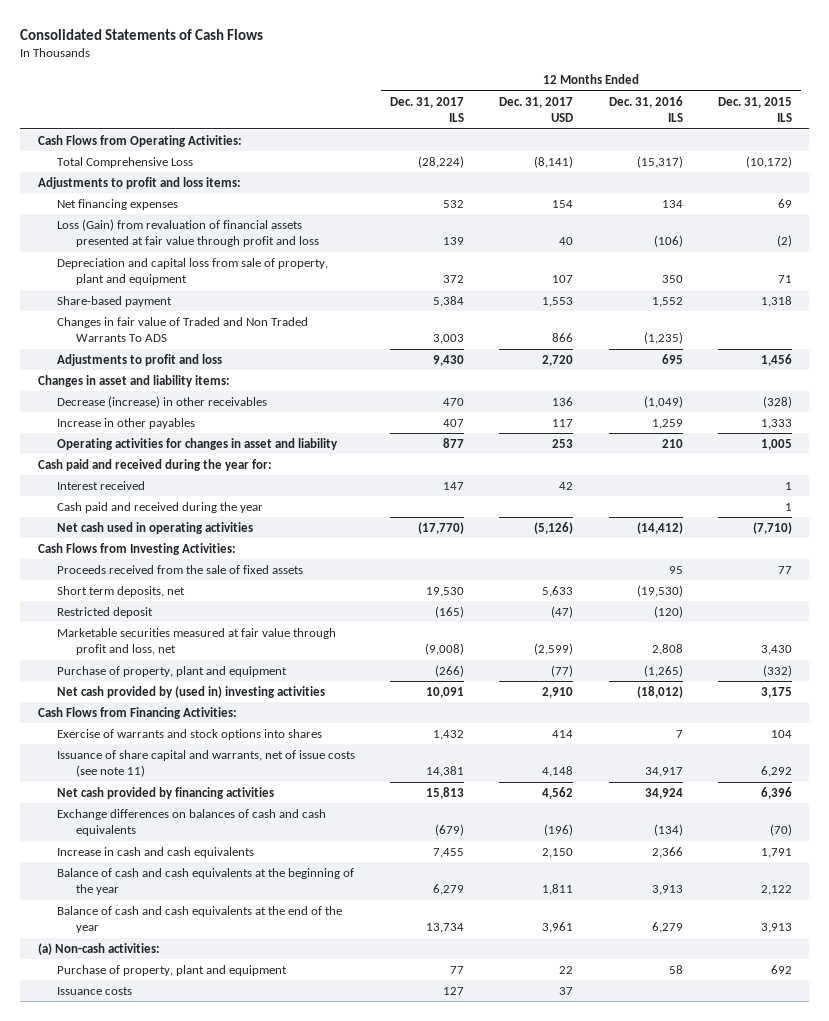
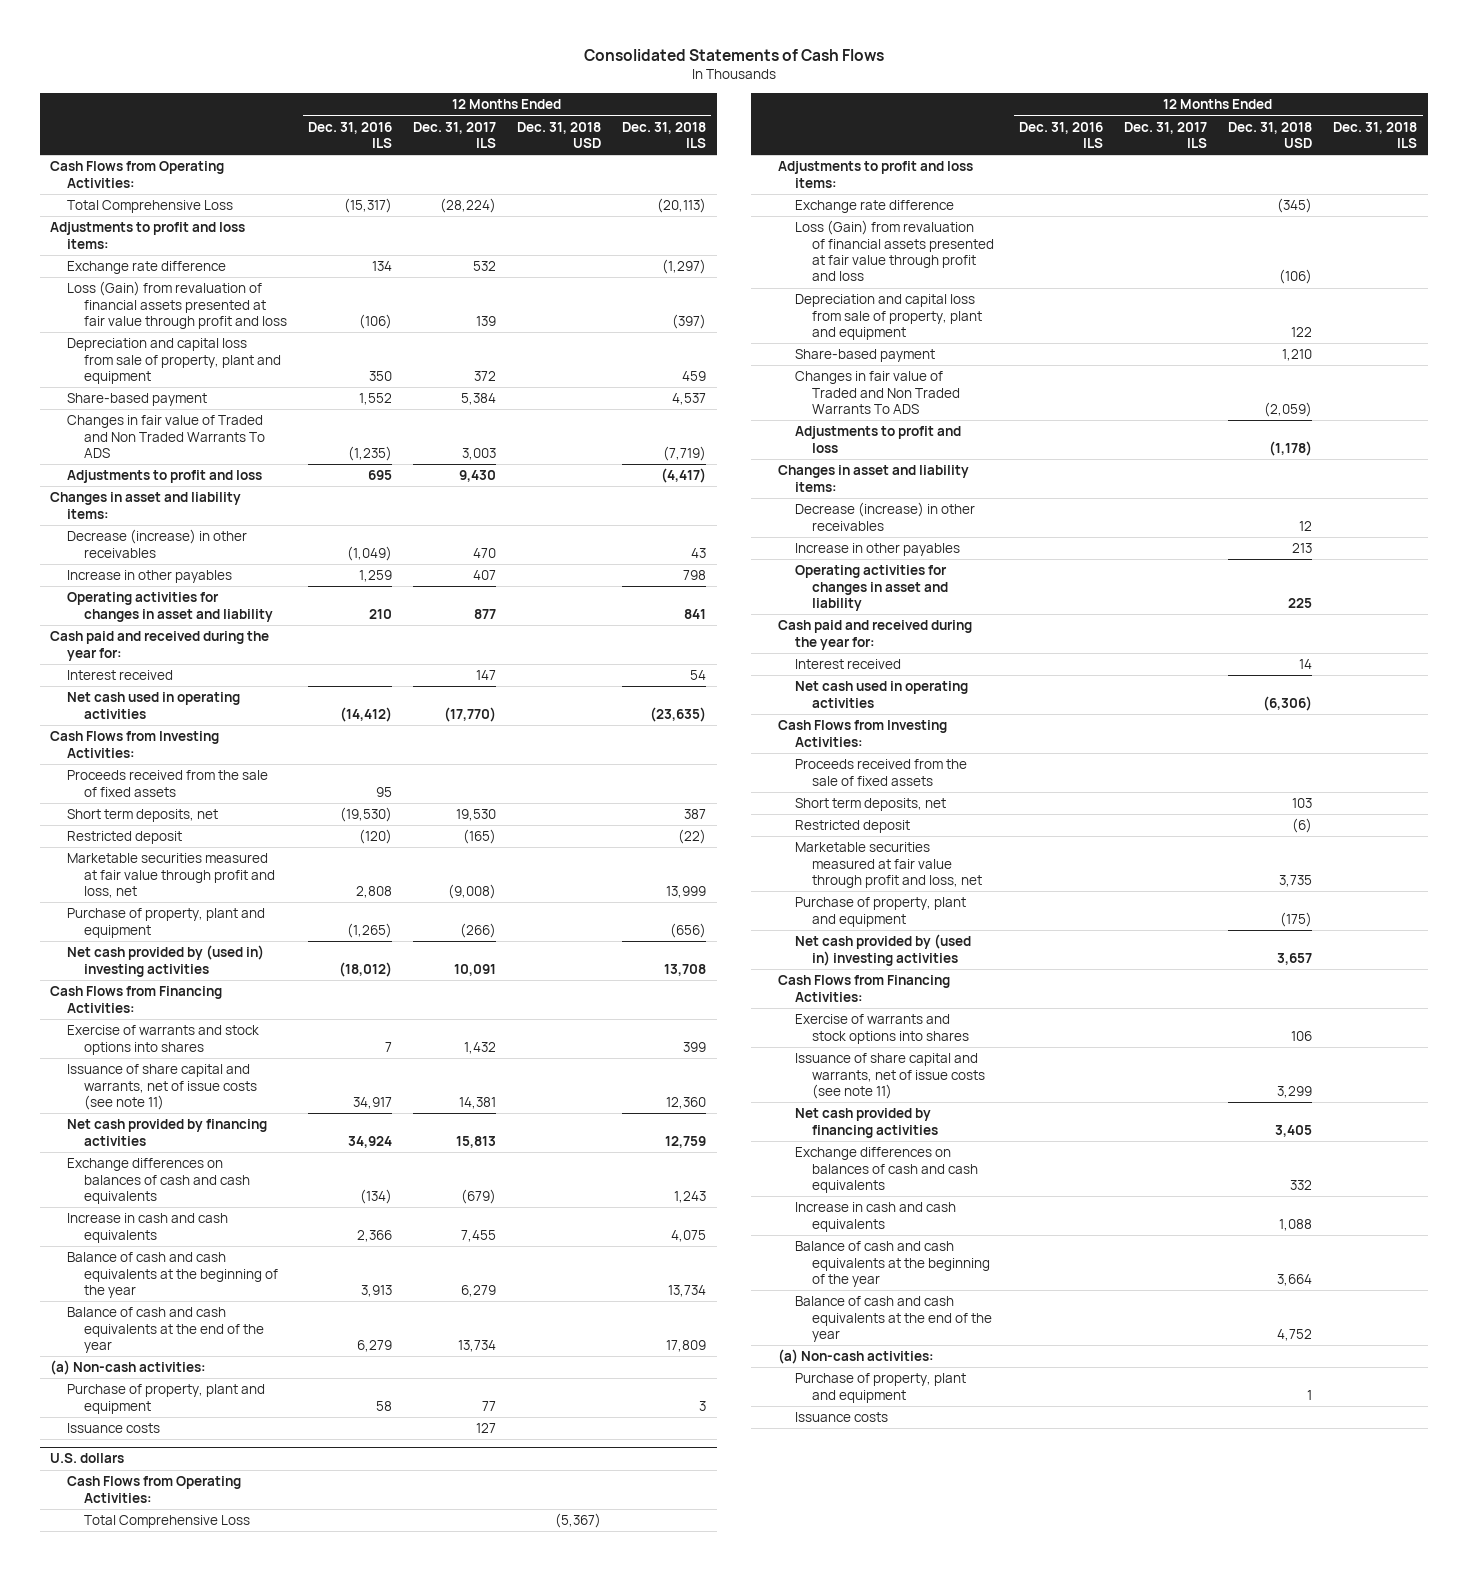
- | 12 Months Ended Dec. 31, 2017 ILS | 12 Months Ended Dec. 31, 2017 USD | 12 Months Ended Dec. 31, 2016 ILS | 12 Months Ended Dec. 31, 2015 ILS
+ | 12 Months Ended Dec. 31, 2016 ILS | 12 Months Ended Dec. 31, 2017 ILS | 12 Months Ended Dec. 31, 2018 USD | 12 Months Ended Dec. 31, 2018 ILS
- Net financing expenses | 532 | 154 | 134 | 69
+ Exchange rate difference | 134 | 532 | | (1,297)
- Cash paid and received during the year | | | | 1
+ U.S. dollars
+ Cash Flows from Operating Activities:
+ Total Comprehensive Loss | | | (5,367) |
+ Adjustments to profit and loss items:
+ Exchange rate difference | | | (345) |
+ Loss (Gain) from revaluation of financial assets presented at fair value through profit and loss | | | (106) |
+ Depreciation and capital loss from sale of property, plant and equipment | | | 122 |
+ Share-based payment | | | 1,210 |
+ Changes in fair value of Traded and Non Traded Warrants To ADS | | | (2,059) |
+ Adjustments to profit and loss | | | (1,178) |
+ Changes in asset and liability items:
+ Decrease (increase) in other receivables | | | 12 |
+ Increase in other payables | | | 213 |
+ Operating activities for changes in asset and liability | | | 225 |
+ Cash paid and received during the year for:
+ Interest received | | | 14 |
+ Net cash used in operating activities | | | (6,306) |
+ Cash Flows from Investing Activities:
+ Proceeds received from the sale of fixed assets
+ Short term deposits, net | | | 103 |
+ Restricted deposit | | | (6) |
+ Marketable securities measured at fair value through profit and loss, net | | | 3,735 |
+ Purchase of property, plant and equipment | | | (175) |
+ Net cash provided by (used in) investing activities | | | 3,657 |
+ Cash Flows from Financing Activities:
+ Exercise of warrants and stock options into shares | | | 106 |
+ Issuance of share capital and warrants, net of issue costs (see note 11) | | | 3,299 |
+ Net cash provided by financing activities | | | 3,405 |
+ Exchange differences on balances of cash and cash equivalents | | | 332 |
+ Increase in cash and cash equivalents | | | 1,088 |
+ Balance of cash and cash equivalents at the beginning of the year | | | 3,664 |
+ Balance of cash and cash equivalents at the end of the year | | | 4,752 |
+ (a) Non-cash activities:
+ Purchase of property, plant and equipment | | | 1 |
+ Issuance costs

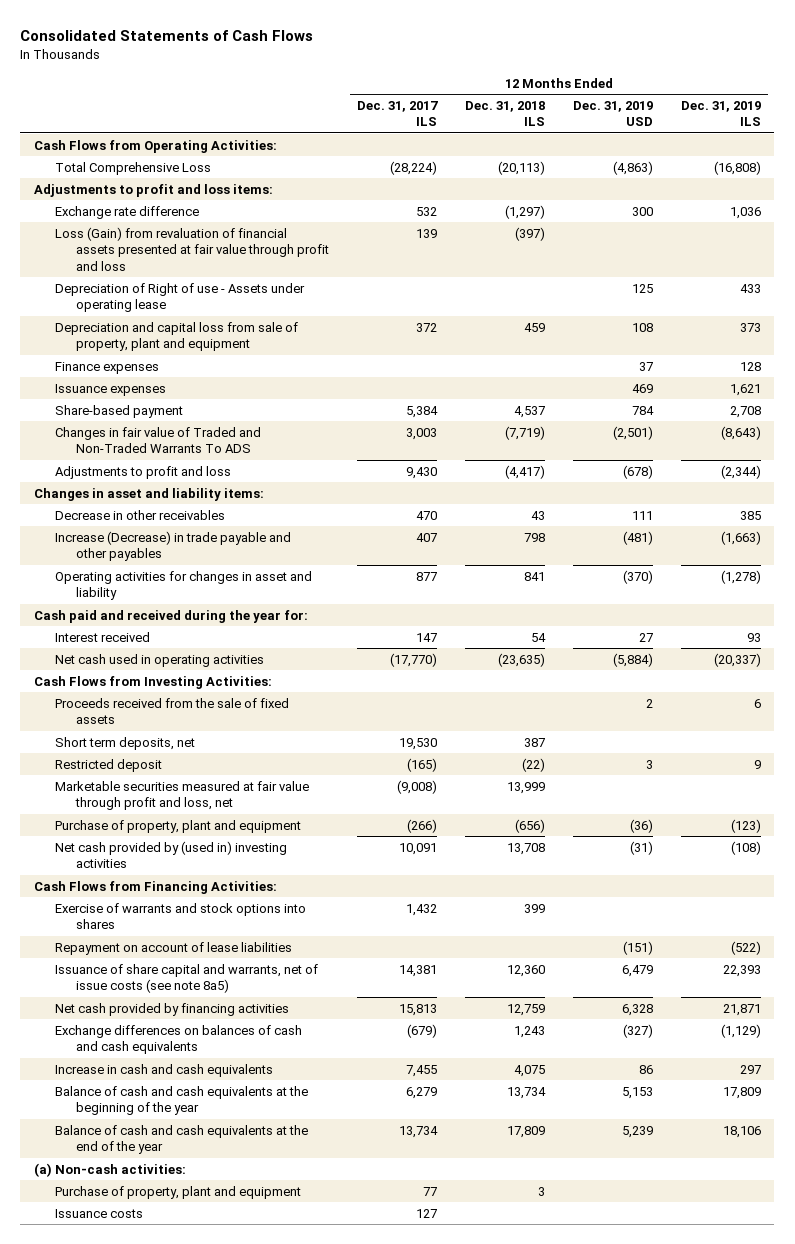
- | 12 Months Ended Dec. 31, 2016 ILS | 12 Months Ended Dec. 31, 2017 ILS | 12 Months Ended Dec. 31, 2018 USD | 12 Months Ended Dec. 31, 2018 ILS
+ | 12 Months Ended Dec. 31, 2017 ILS | 12 Months Ended Dec. 31, 2018 ILS | 12 Months Ended Dec. 31, 2019 USD | 12 Months Ended Dec. 31, 2019 ILS
+ Depreciation of Right of use - Assets under operating lease | | | 125 | 433
+ Finance expenses | | | 37 | 128
+ Issuance expenses | | | 469 | 1,621
- Changes in fair value of Traded and Non Traded Warrants To ADS | (1,235) | 3,003 | | (7,719)
+ Changes in fair value of Traded and Non-Traded Warrants To ADS | 3,003 | (7,719) | (2,501) | (8,643)
- Decrease (increase) in other receivables | (1,049) | 470 | | 43
- Increase in other payables | 1,259 | 407 | | 798
+ Decrease in other receivables | 470 | 43 | 111 | 385
+ Increase (Decrease) in trade payable and other payables | 407 | 798 | (481) | (1,663)
- Issuance of share capital and warrants, net of issue costs (see note 11) | 34,917 | 14,381 | | 12,360
+ Repayment on account of lease liabilities | | | (151) | (522)
+ Issuance of share capital and warrants, net of issue costs (see note 8a5) | 14,381 | 12,360 | 6,479 | 22,393
- U.S. dollars
- Cash Flows from Operating Activities:
- Total Comprehensive Loss | | | (5,367) |
- Adjustments to profit and loss items:
- Exchange rate difference | | | (345) |
- Loss (Gain) from revaluation of financial assets presented at fair value through profit and loss | | | (106) |
- Depreciation and capital loss from sale of property, plant and equipment | | | 122 |
- Share-based payment | | | 1,210 |
- Changes in fair value of Traded and Non Traded Warrants To ADS | | | (2,059) |
- Adjustments to profit and loss | | | (1,178) |
- Changes in asset and liability items:
- Decrease (increase) in other receivables | | | 12 |
- Increase in other payables | | | 213 |
- Operating activities for changes in asset and liability | | | 225 |
- Cash paid and received during the year for:
- Interest received | | | 14 |
- Net cash used in operating activities | | | (6,306) |
- Cash Flows from Investing Activities:
- Proceeds received from the sale of fixed assets
- Short term deposits, net | | | 103 |
- Restricted deposit | | | (6) |
- Marketable securities measured at fair value through profit and loss, net | | | 3,735 |
- Purchase of property, plant and equipment | | | (175) |
- Net cash provided by (used in) investing activities | | | 3,657 |
- Cash Flows from Financing Activities:
- Exercise of warrants and stock options into shares | | | 106 |
- Issuance of share capital and warrants, net of issue costs (see note 11) | | | 3,299 |
- Net cash provided by financing activities | | | 3,405 |
- Exchange differences on balances of cash and cash equivalents | | | 332 |
- Increase in cash and cash equivalents | | | 1,088 |
- Balance of cash and cash equivalents at the beginning of the year | | | 3,664 |
- Balance of cash and cash equivalents at the end of the year | | | 4,752 |
- (a) Non-cash activities:
- Purchase of property, plant and equipment | | | 1 |
- Issuance costs

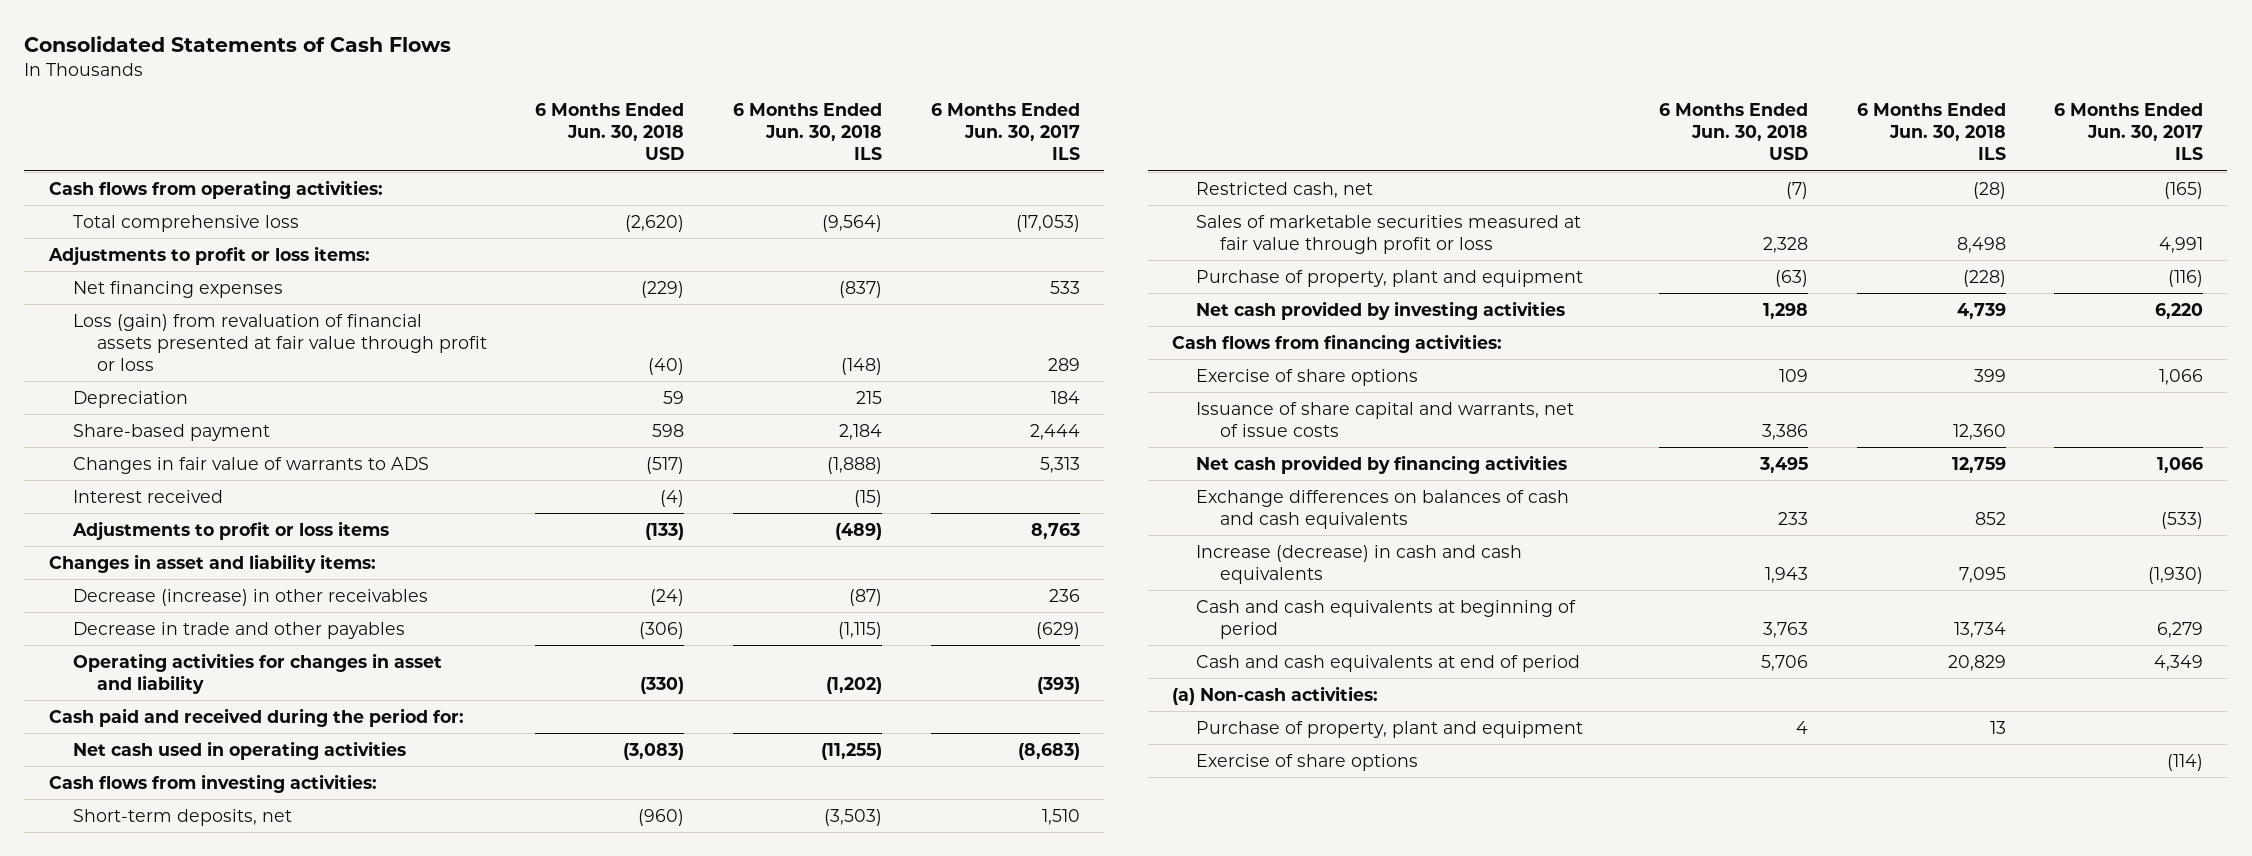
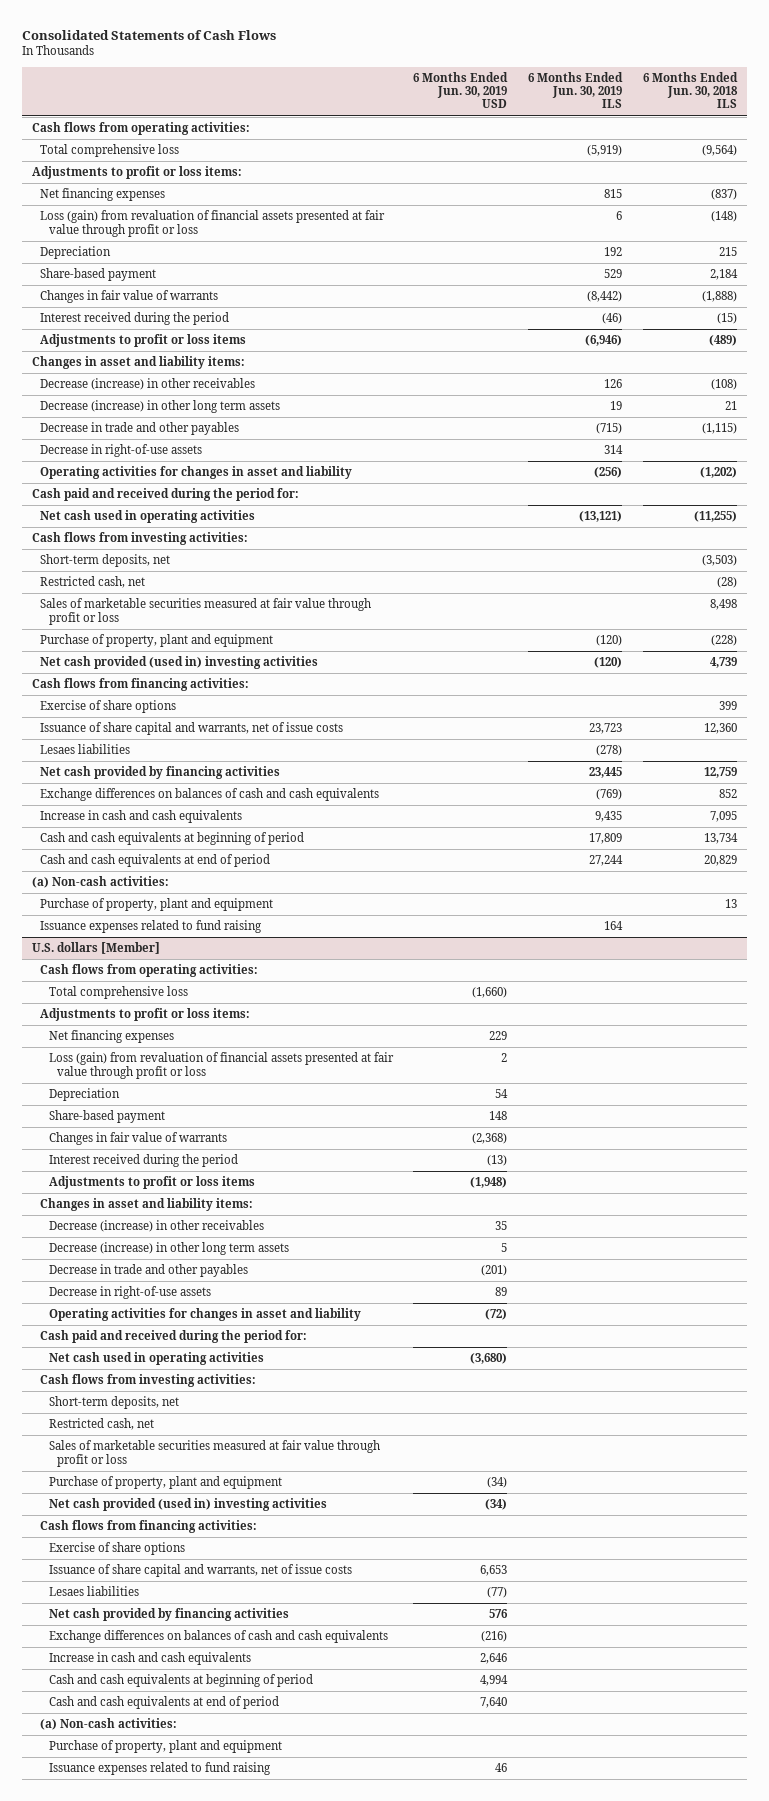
- | 6 Months Ended Jun. 30, 2018 USD | 6 Months Ended Jun. 30, 2018 ILS | 6 Months Ended Jun. 30, 2017 ILS
+ | 6 Months Ended Jun. 30, 2019 USD | 6 Months Ended Jun. 30, 2019 ILS | 6 Months Ended Jun. 30, 2018 ILS
- Changes in fair value of warrants to ADS | (517) | (1,888) | 5,313
- Interest received | (4) | (15) |
+ Changes in fair value of warrants | | (8,442) | (1,888)
+ Interest received during the period | | (46) | (15)
- Decrease (increase) in other receivables | (24) | (87) | 236
+ Decrease (increase) in other receivables | | 126 | (108)
+ Decrease (increase) in other long term assets | | 19 | 21
+ Decrease in right-of-use assets | | 314 |
- Net cash provided by investing activities | 1,298 | 4,739 | 6,220
+ Net cash provided (used in) investing activities | | (120) | 4,739
+ Lesaes liabilities | | (278) |
- Increase (decrease) in cash and cash equivalents | 1,943 | 7,095 | (1,930)
+ Increase in cash and cash equivalents | | 9,435 | 7,095
- Exercise of share options | | | (114)
+ Issuance expenses related to fund raising | | 164 |
+ U.S. dollars [Member]
+ Cash flows from operating activities:
+ Total comprehensive loss | (1,660) | |
+ Adjustments to profit or loss items:
+ Net financing expenses | 229 | |
+ Loss (gain) from revaluation of financial assets presented at fair value through profit or loss | 2 | |
+ Depreciation | 54 | |
+ Share-based payment | 148 | |
+ Changes in fair value of warrants | (2,368) | |
+ Interest received during the period | (13) | |
+ Adjustments to profit or loss items | (1,948) | |
+ Changes in asset and liability items:
+ Decrease (increase) in other receivables | 35 | |
+ Decrease (increase) in other long term assets | 5 | |
+ Decrease in trade and other payables | (201) | |
+ Decrease in right-of-use assets | 89 | |
+ Operating activities for changes in asset and liability | (72) | |
+ Cash paid and received during the period for:
+ Net cash used in operating activities | (3,680) | |
+ Cash flows from investing activities:
+ Short-term deposits, net
+ Restricted cash, net
+ Sales of marketable securities measured at fair value through profit or loss
+ Purchase of property, plant and equipment | (34) | |
+ Net cash provided (used in) investing activities | (34) | |
+ Cash flows from financing activities:
+ Exercise of share options
+ Issuance of share capital and warrants, net of issue costs | 6,653 | |
+ Lesaes liabilities | (77) | |
+ Net cash provided by financing activities | 576 | |
+ Exchange differences on balances of cash and cash equivalents | (216) | |
+ Increase in cash and cash equivalents | 2,646 | |
+ Cash and cash equivalents at beginning of period | 4,994 | |
+ Cash and cash equivalents at end of period | 7,640 | |
+ (a) Non-cash activities:
+ Purchase of property, plant and equipment
+ Issuance expenses related to fund raising | 46 | |

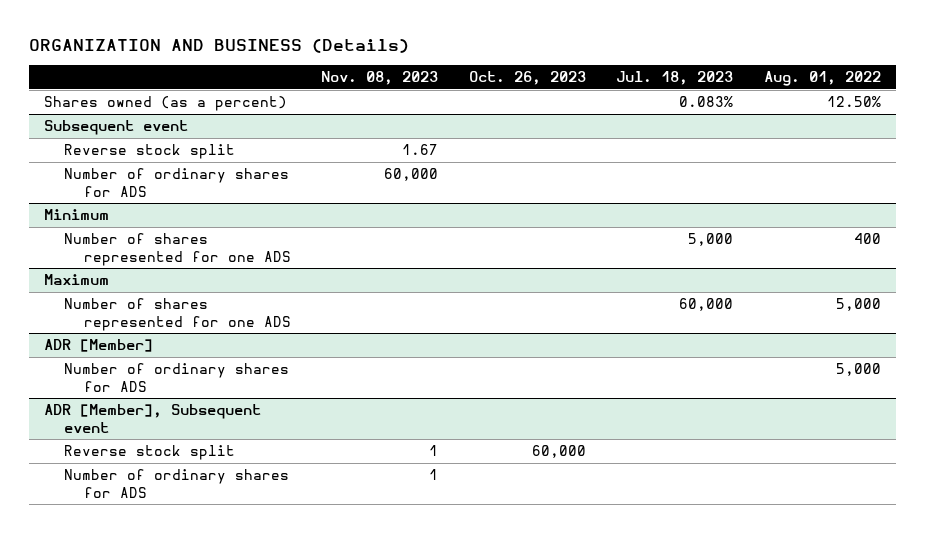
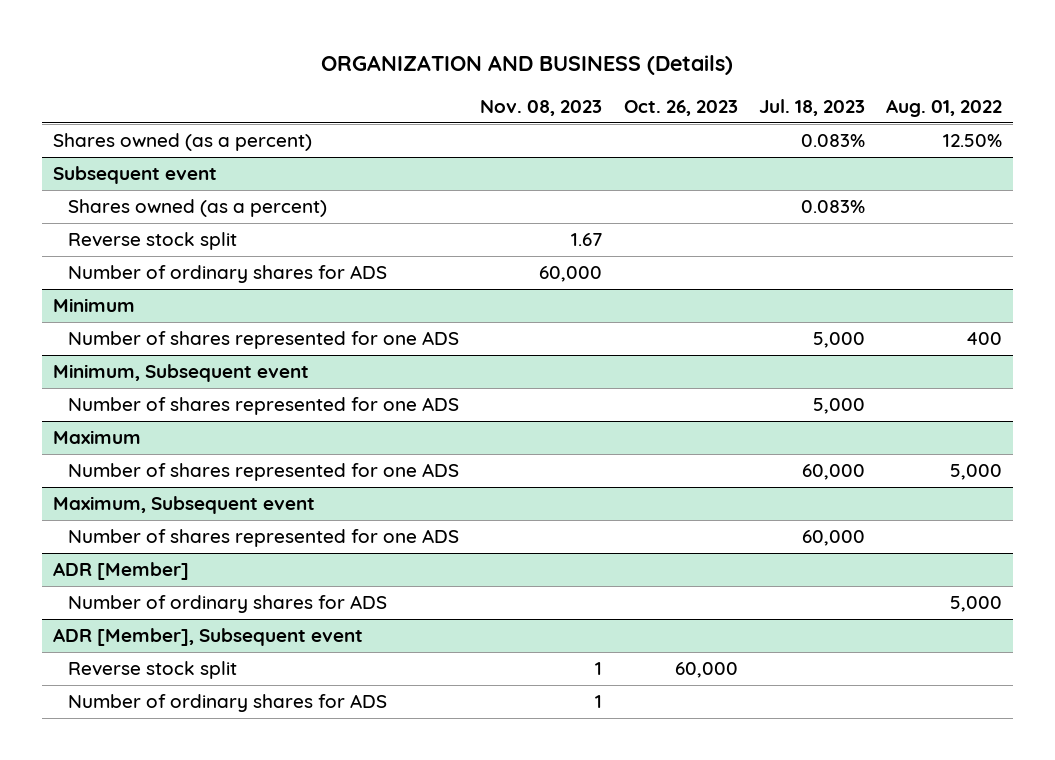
@ Subsequent event
+ Shares owned (as a percent) | | | 0.083% |
+ Minimum, Subsequent event
+ Number of shares represented for one ADS | | | 5,000 |
+ Maximum, Subsequent event
+ Number of shares represented for one ADS | | | 60,000 |

